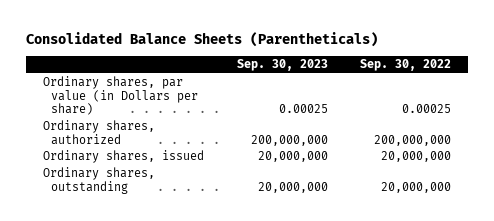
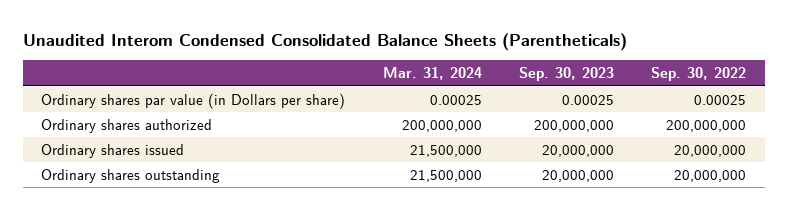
- Consolidated Balance Sheets (Parentheticals)
+ Unaudited Interom Condensed Consolidated Balance Sheets (Parentheticals)
- | Sep. 30, 2023 | Sep. 30, 2022
+ | Mar. 31, 2024 | Sep. 30, 2023 | Sep. 30, 2022
- Ordinary shares, par value (in Dollars per share) | 0.00025 | 0.00025
- Ordinary shares, authorized | 200,000,000 | 200,000,000
- Ordinary shares, issued | 20,000,000 | 20,000,000
- Ordinary shares, outstanding | 20,000,000 | 20,000,000
+ Ordinary shares par value (in Dollars per share) | 0.00025 | 0.00025 | 0.00025
+ Ordinary shares authorized | 200,000,000 | 200,000,000 | 200,000,000
+ Ordinary shares issued | 21,500,000 | 20,000,000 | 20,000,000
+ Ordinary shares outstanding | 21,500,000 | 20,000,000 | 20,000,000

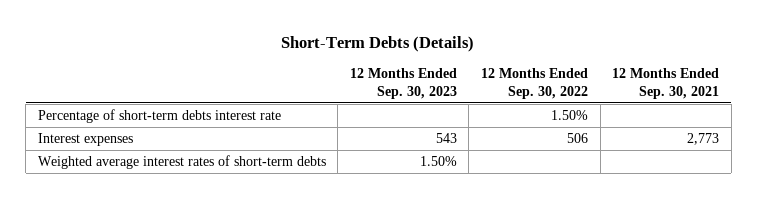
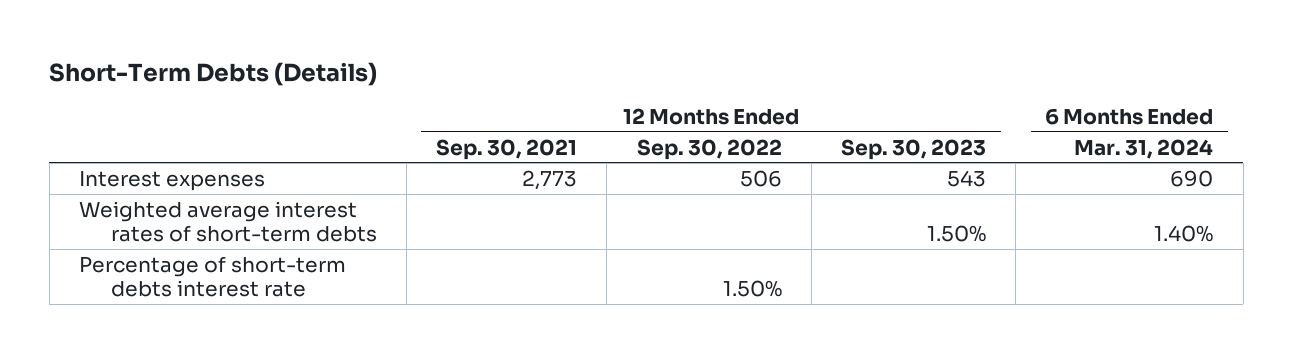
- | 12 Months Ended Sep. 30, 2023 | 12 Months Ended Sep. 30, 2022 | 12 Months Ended Sep. 30, 2021
+ | 12 Months Ended Sep. 30, 2021 | 12 Months Ended Sep. 30, 2022 | 12 Months Ended Sep. 30, 2023 | 6 Months Ended Mar. 31, 2024
moved down: Percentage of short-term debts interest rate | | 1.50% | |

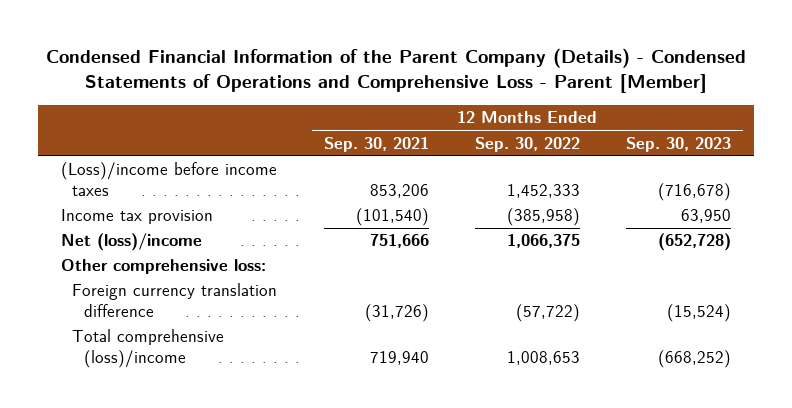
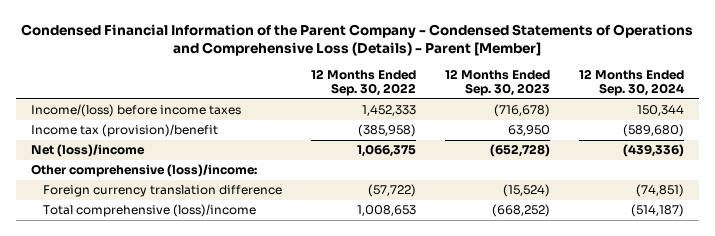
- Condensed Financial Information of the Parent Company (Details) - Condensed Statements of Operations and Comprehensive Loss - Parent [Member]
+ Condensed Financial Information of the Parent Company - Condensed Statements of Operations and Comprehensive Loss (Details) - Parent [Member]
- | 12 Months Ended Sep. 30, 2021 | 12 Months Ended Sep. 30, 2022 | 12 Months Ended Sep. 30, 2023
+ | 12 Months Ended Sep. 30, 2022 | 12 Months Ended Sep. 30, 2023 | 12 Months Ended Sep. 30, 2024
- (Loss)/income before income taxes | 853,206 | 1,452,333 | (716,678)
- Income tax provision | (101,540) | (385,958) | 63,950
+ Income/(loss) before income taxes | 1,452,333 | (716,678) | 150,344
+ Income tax (provision)/benefit | (385,958) | 63,950 | (589,680)
- Other comprehensive loss:
+ Other comprehensive (loss)/income:

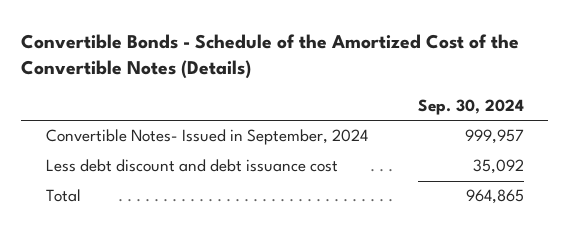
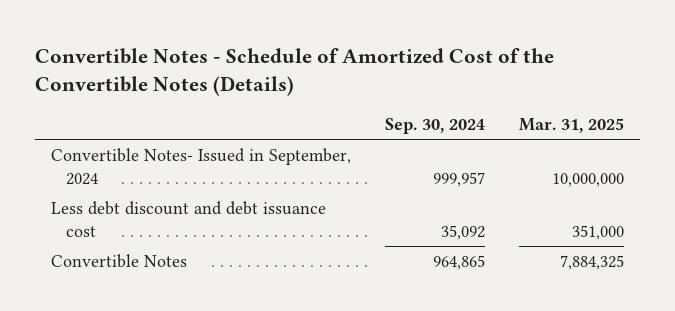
- Convertible Bonds - Schedule of the Amortized Cost of the Convertible Notes (Details)
+ Convertible Notes - Schedule of Amortized Cost of the Convertible Notes (Details)
- | Sep. 30, 2024
+ | Sep. 30, 2024 | Mar. 31, 2025
- Total | 964,865
+ Convertible Notes | 964,865 | 7,884,325

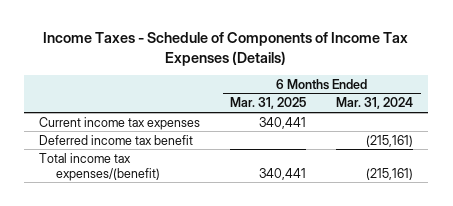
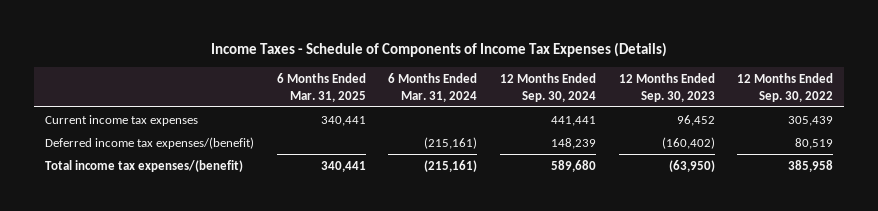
- | 6 Months Ended Mar. 31, 2025 | 6 Months Ended Mar. 31, 2024
+ | 6 Months Ended Mar. 31, 2025 | 6 Months Ended Mar. 31, 2024 | 12 Months Ended Sep. 30, 2024 | 12 Months Ended Sep. 30, 2023 | 12 Months Ended Sep. 30, 2022
- Deferred income tax benefit | | (215,161)
+ Deferred income tax expenses/(benefit) | | (215,161) | 148,239 | (160,402) | 80,519

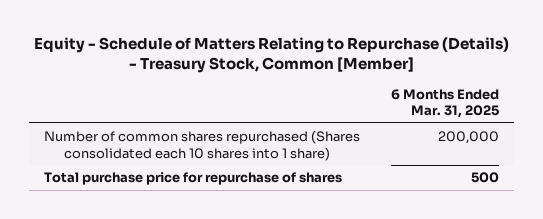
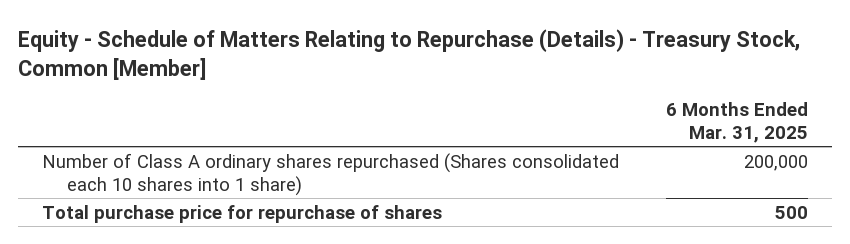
- Number of common shares repurchased (Shares consolidated each 10 shares into 1 share) | 200,000
+ Number of Class A ordinary shares repurchased (Shares consolidated each 10 shares into 1 share) | 200,000

